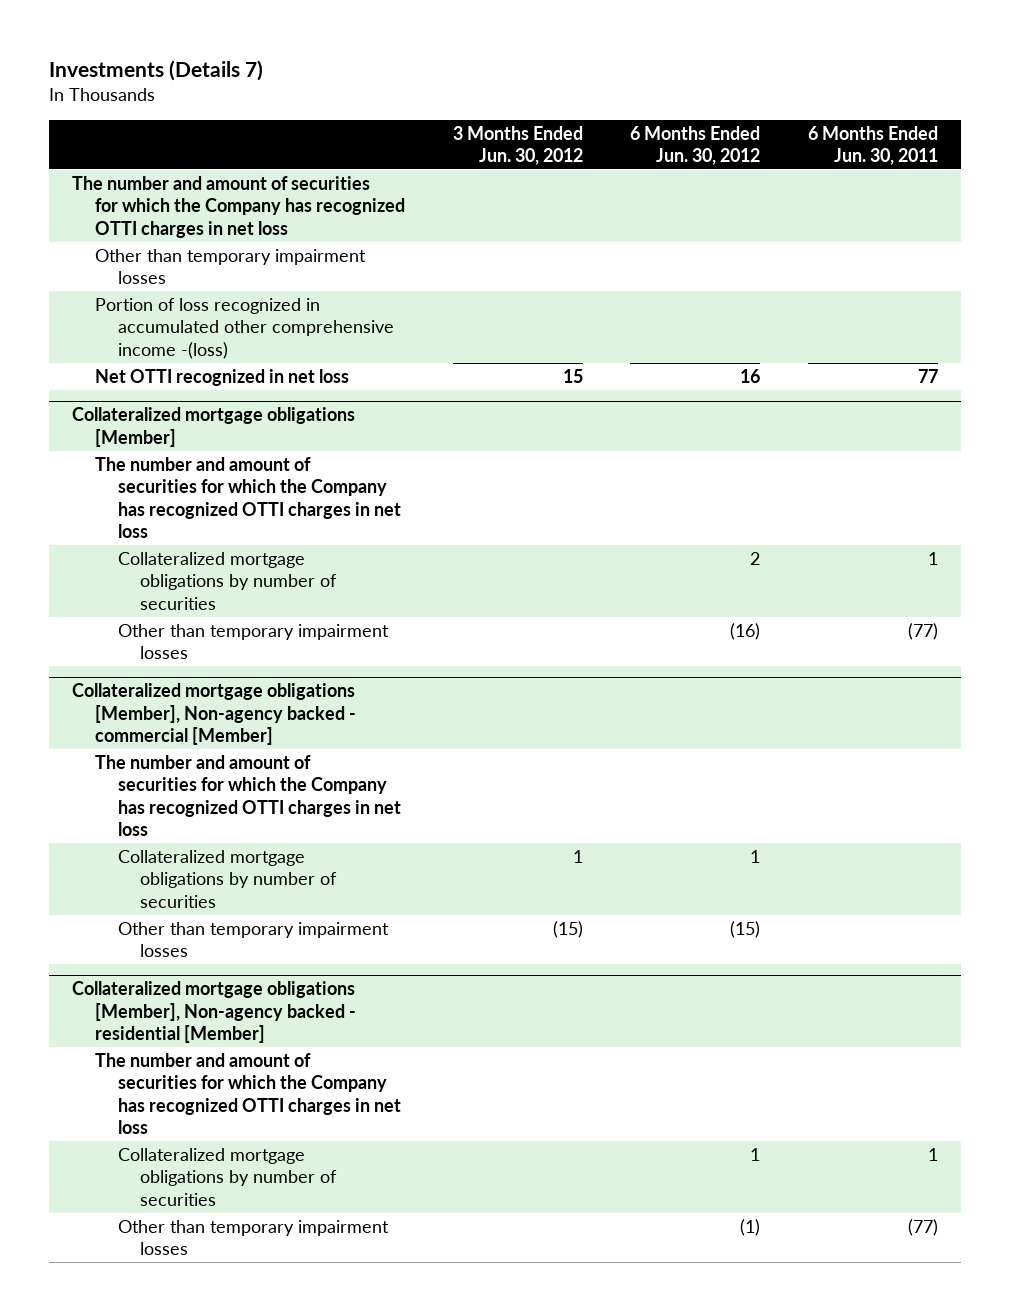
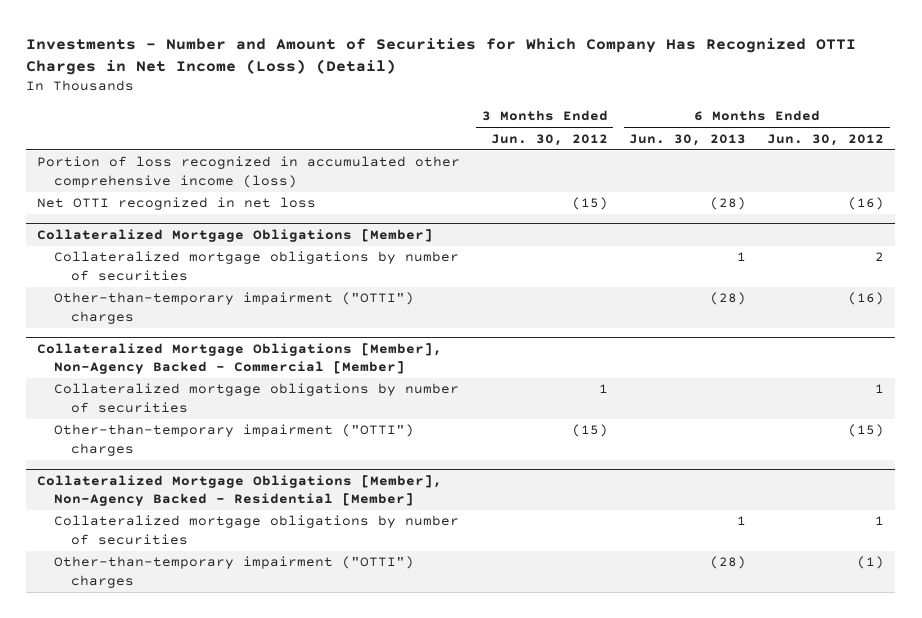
- Investments (Details 7)
+ Investments - Number and Amount of Securities for Which Company Has Recognized OTTI Charges in Net Income (Loss) (Detail)
- | 3 Months Ended Jun. 30, 2012 | 6 Months Ended Jun. 30, 2012 | 6 Months Ended Jun. 30, 2011
+ | 3 Months Ended Jun. 30, 2012 | 6 Months Ended Jun. 30, 2013 | 6 Months Ended Jun. 30, 2012
- The number and amount of securities for which the Company has recognized OTTI charges in net loss
- Other than temporary impairment losses
- Portion of loss recognized in accumulated other comprehensive income -(loss)
- Net OTTI recognized in net loss | 15 | 16 | 77
- Collateralized mortgage obligations [Member]
- The number and amount of securities for which the Company has recognized OTTI charges in net loss
+ Portion of loss recognized in accumulated other comprehensive income (loss)
+ Net OTTI recognized in net loss | (15) | (28) | (16)
+ Collateralized Mortgage Obligations [Member]
- Other than temporary impairment losses | | (16) | (77)
- Collateralized mortgage obligations [Member], Non-agency backed - commercial [Member]
- The number and amount of securities for which the Company has recognized OTTI charges in net loss
+ Other-than-temporary impairment ("OTTI") charges | | (28) | (16)
+ Collateralized Mortgage Obligations [Member], Non-Agency Backed - Commercial [Member]
- Other than temporary impairment losses | (15) | (15) |
- Collateralized mortgage obligations [Member], Non-agency backed - residential [Member]
- The number and amount of securities for which the Company has recognized OTTI charges in net loss
+ Other-than-temporary impairment ("OTTI") charges | (15) | | (15)
+ Collateralized Mortgage Obligations [Member], Non-Agency Backed - Residential [Member]
- Other than temporary impairment losses | | (1) | (77)
+ Other-than-temporary impairment ("OTTI") charges | | (28) | (1)

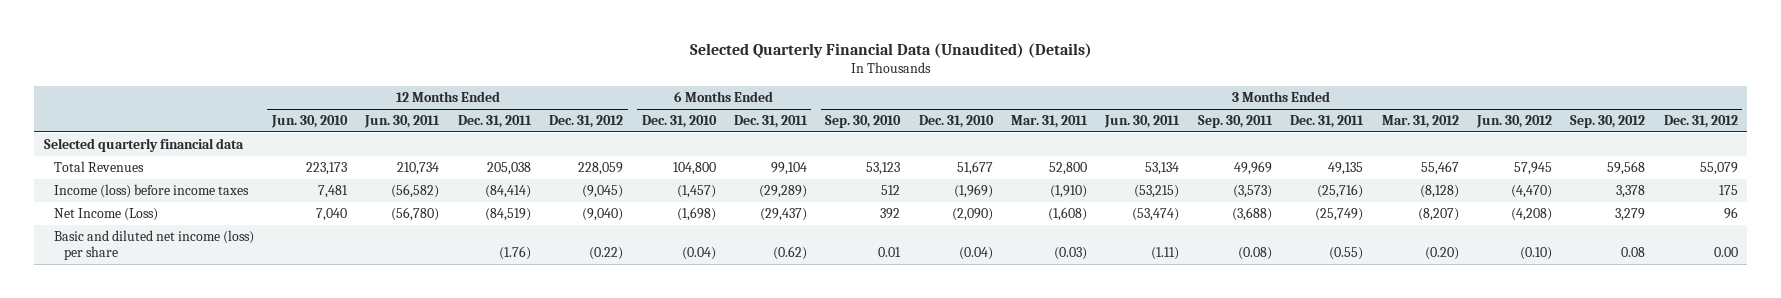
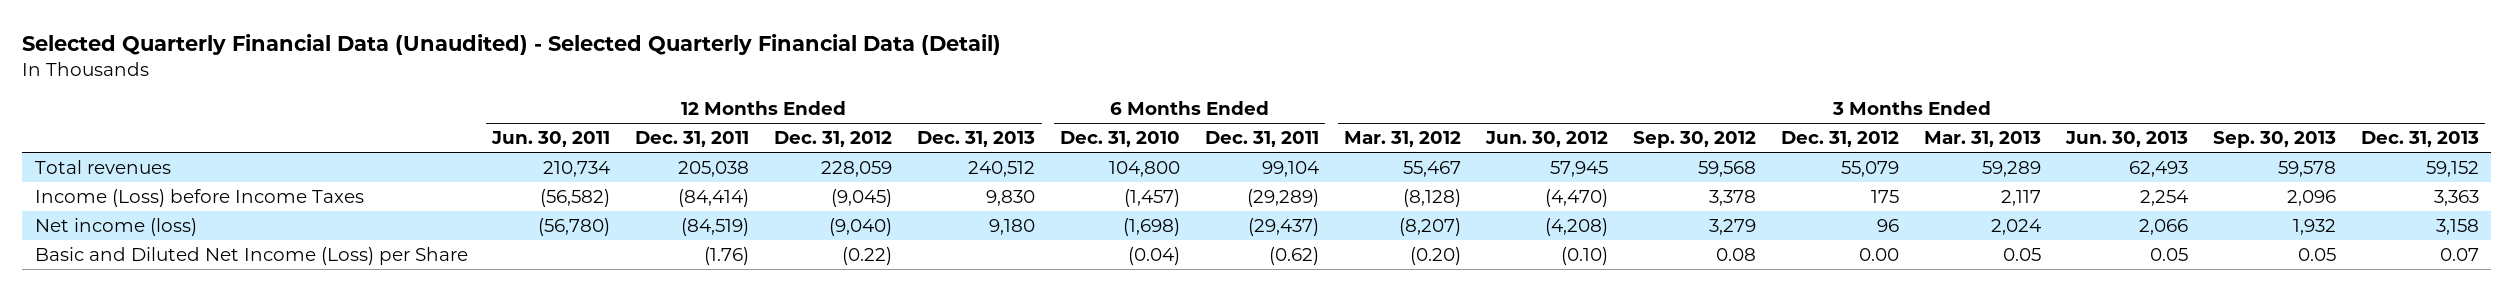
- Selected Quarterly Financial Data (Unaudited) (Details)
+ Selected Quarterly Financial Data (Unaudited) - Selected Quarterly Financial Data (Detail)
- | 12 Months Ended Jun. 30, 2010 | 12 Months Ended Jun. 30, 2011 | 12 Months Ended Dec. 31, 2011 | 12 Months Ended Dec. 31, 2012 | 6 Months Ended Dec. 31, 2010 | 6 Months Ended Dec. 31, 2011 | 3 Months Ended Sep. 30, 2010 | 3 Months Ended Dec. 31, 2010 | 3 Months Ended Mar. 31, 2011 | 3 Months Ended Jun. 30, 2011 | 3 Months Ended Sep. 30, 2011 | 3 Months Ended Dec. 31, 2011 | 3 Months Ended Mar. 31, 2012 | 3 Months Ended Jun. 30, 2012 | 3 Months Ended Sep. 30, 2012 | 3 Months Ended Dec. 31, 2012
+ | 12 Months Ended Jun. 30, 2011 | 12 Months Ended Dec. 31, 2011 | 12 Months Ended Dec. 31, 2012 | 12 Months Ended Dec. 31, 2013 | 6 Months Ended Dec. 31, 2010 | 6 Months Ended Dec. 31, 2011 | 3 Months Ended Mar. 31, 2012 | 3 Months Ended Jun. 30, 2012 | 3 Months Ended Sep. 30, 2012 | 3 Months Ended Dec. 31, 2012 | 3 Months Ended Mar. 31, 2013 | 3 Months Ended Jun. 30, 2013 | 3 Months Ended Sep. 30, 2013 | 3 Months Ended Dec. 31, 2013
- Selected quarterly financial data
- Total Revenues | 223,173 | 210,734 | 205,038 | 228,059 | 104,800 | 99,104 | 53,123 | 51,677 | 52,800 | 53,134 | 49,969 | 49,135 | 55,467 | 57,945 | 59,568 | 55,079
- Income (loss) before income taxes | 7,481 | (56,582) | (84,414) | (9,045) | (1,457) | (29,289) | 512 | (1,969) | (1,910) | (53,215) | (3,573) | (25,716) | (8,128) | (4,470) | 3,378 | 175
- Net Income (Loss) | 7,040 | (56,780) | (84,519) | (9,040) | (1,698) | (29,437) | 392 | (2,090) | (1,608) | (53,474) | (3,688) | (25,749) | (8,207) | (4,208) | 3,279 | 96
- Basic and diluted net income (loss) per share | | | (1.76) | (0.22) | (0.04) | (0.62) | 0.01 | (0.04) | (0.03) | (1.11) | (0.08) | (0.55) | (0.20) | (0.10) | 0.08 | 0.00
+ Total revenues | 210,734 | 205,038 | 228,059 | 240,512 | 104,800 | 99,104 | 55,467 | 57,945 | 59,568 | 55,079 | 59,289 | 62,493 | 59,578 | 59,152
+ Income (Loss) before Income Taxes | (56,582) | (84,414) | (9,045) | 9,830 | (1,457) | (29,289) | (8,128) | (4,470) | 3,378 | 175 | 2,117 | 2,254 | 2,096 | 3,363
+ Net income (loss) | (56,780) | (84,519) | (9,040) | 9,180 | (1,698) | (29,437) | (8,207) | (4,208) | 3,279 | 96 | 2,024 | 2,066 | 1,932 | 3,158
+ Basic and Diluted Net Income (Loss) per Share | | (1.76) | (0.22) | | (0.04) | (0.62) | (0.20) | (0.10) | 0.08 | 0.00 | 0.05 | 0.05 | 0.05 | 0.07

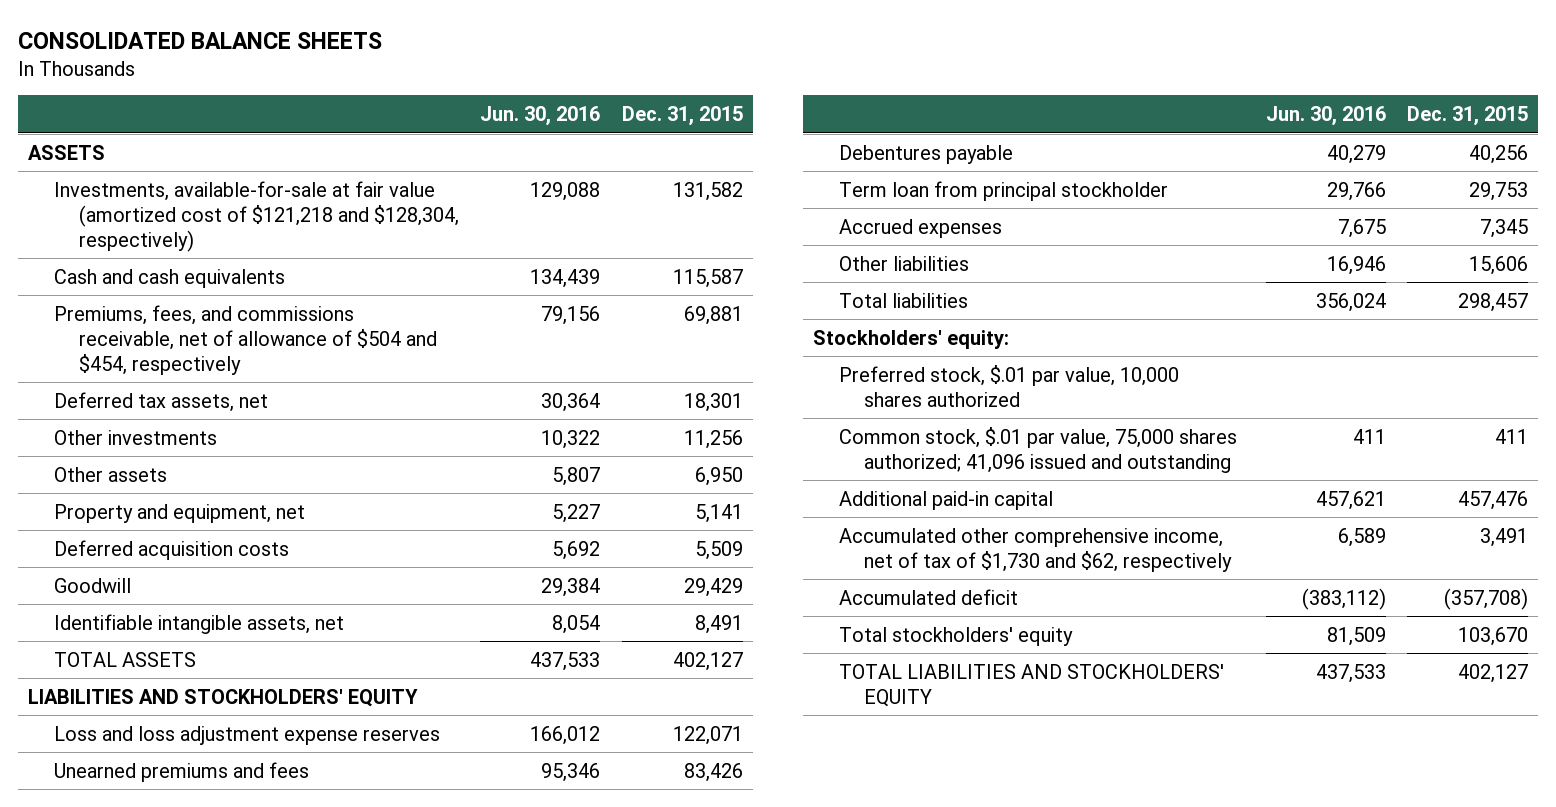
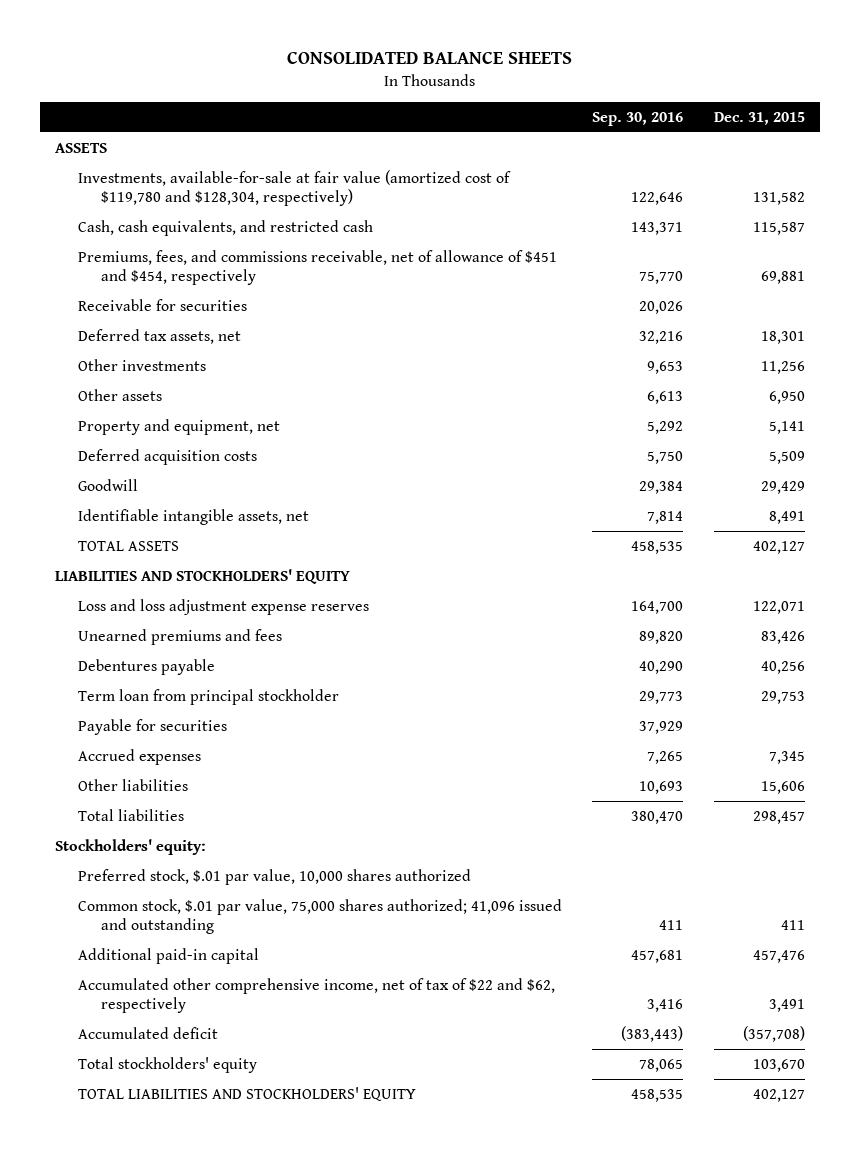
- | Jun. 30, 2016 | Dec. 31, 2015
+ | Sep. 30, 2016 | Dec. 31, 2015
- Investments, available-for-sale at fair value (amortized cost of $121,218 and $128,304, respectively) | 129,088 | 131,582
- Cash and cash equivalents | 134,439 | 115,587
- Premiums, fees, and commissions receivable, net of allowance of $504 and $454, respectively | 79,156 | 69,881
+ Investments, available-for-sale at fair value (amortized cost of $119,780 and $128,304, respectively) | 122,646 | 131,582
+ Cash, cash equivalents, and restricted cash | 143,371 | 115,587
+ Premiums, fees, and commissions receivable, net of allowance of $451 and $454, respectively | 75,770 | 69,881
+ Receivable for securities | 20,026 |
+ Payable for securities | 37,929 |
- Accumulated other comprehensive income, net of tax of $1,730 and $62, respectively | 6,589 | 3,491
+ Accumulated other comprehensive income, net of tax of $22 and $62, respectively | 3,416 | 3,491

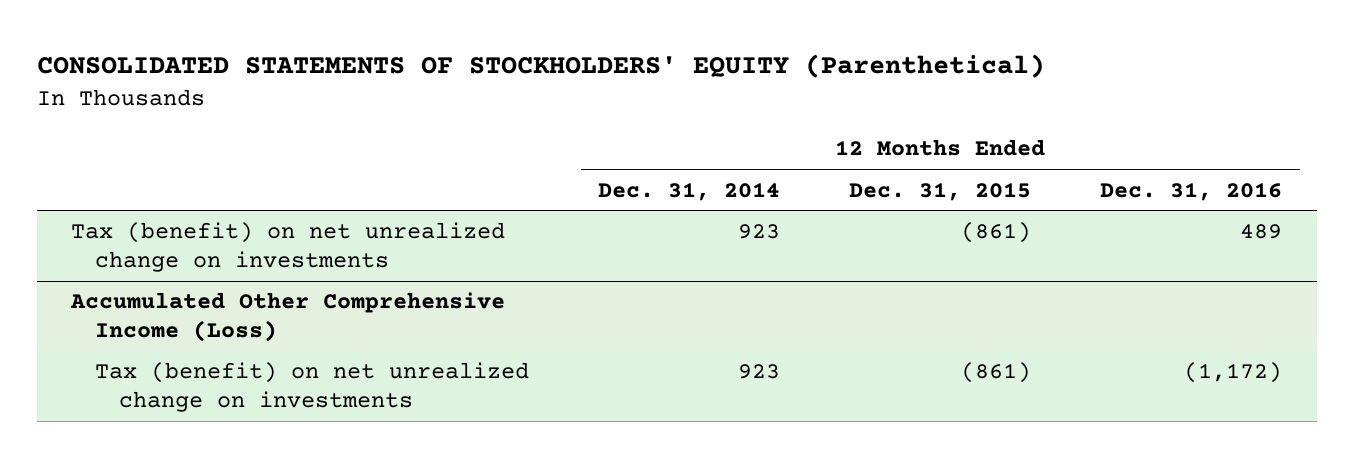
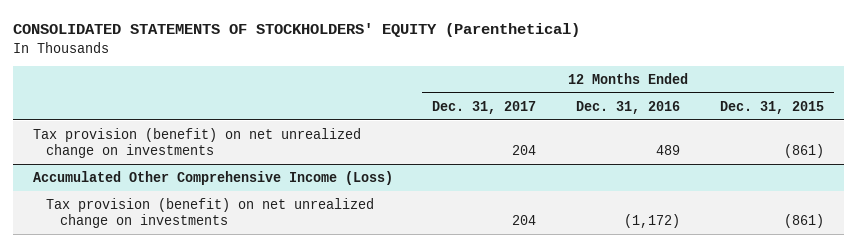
- | 12 Months Ended Dec. 31, 2014 | 12 Months Ended Dec. 31, 2015 | 12 Months Ended Dec. 31, 2016
+ | 12 Months Ended Dec. 31, 2017 | 12 Months Ended Dec. 31, 2016 | 12 Months Ended Dec. 31, 2015
- Tax (benefit) on net unrealized change on investments | 923 | (861) | 489
+ Tax provision (benefit) on net unrealized change on investments | 204 | 489 | (861)
@ Accumulated Other Comprehensive Income (Loss)
- Tax (benefit) on net unrealized change on investments | 923 | (861) | (1,172)
+ Tax provision (benefit) on net unrealized change on investments | 204 | (1,172) | (861)

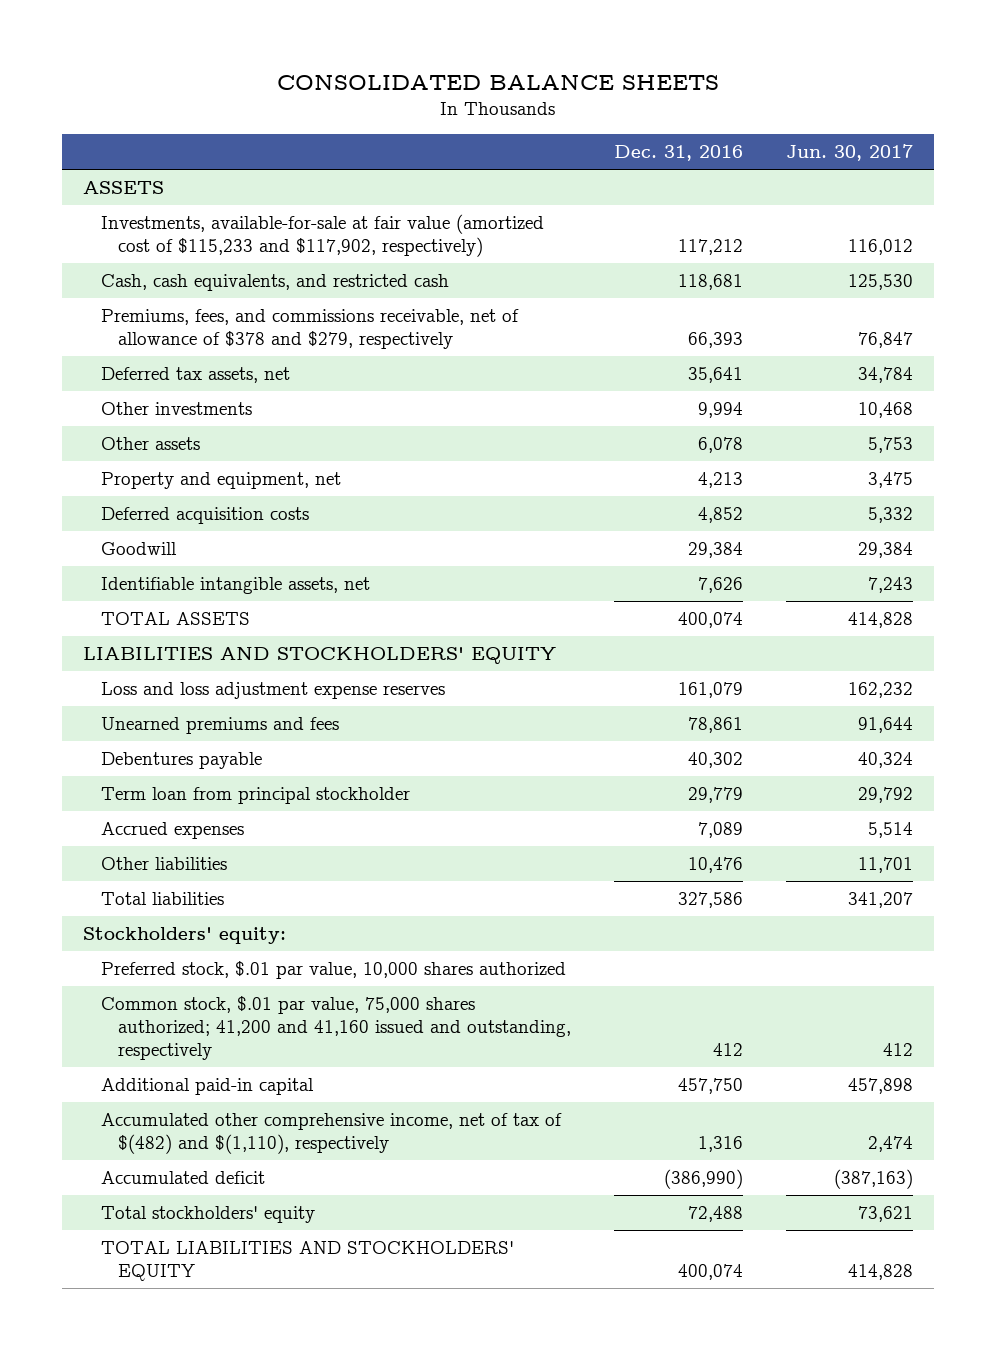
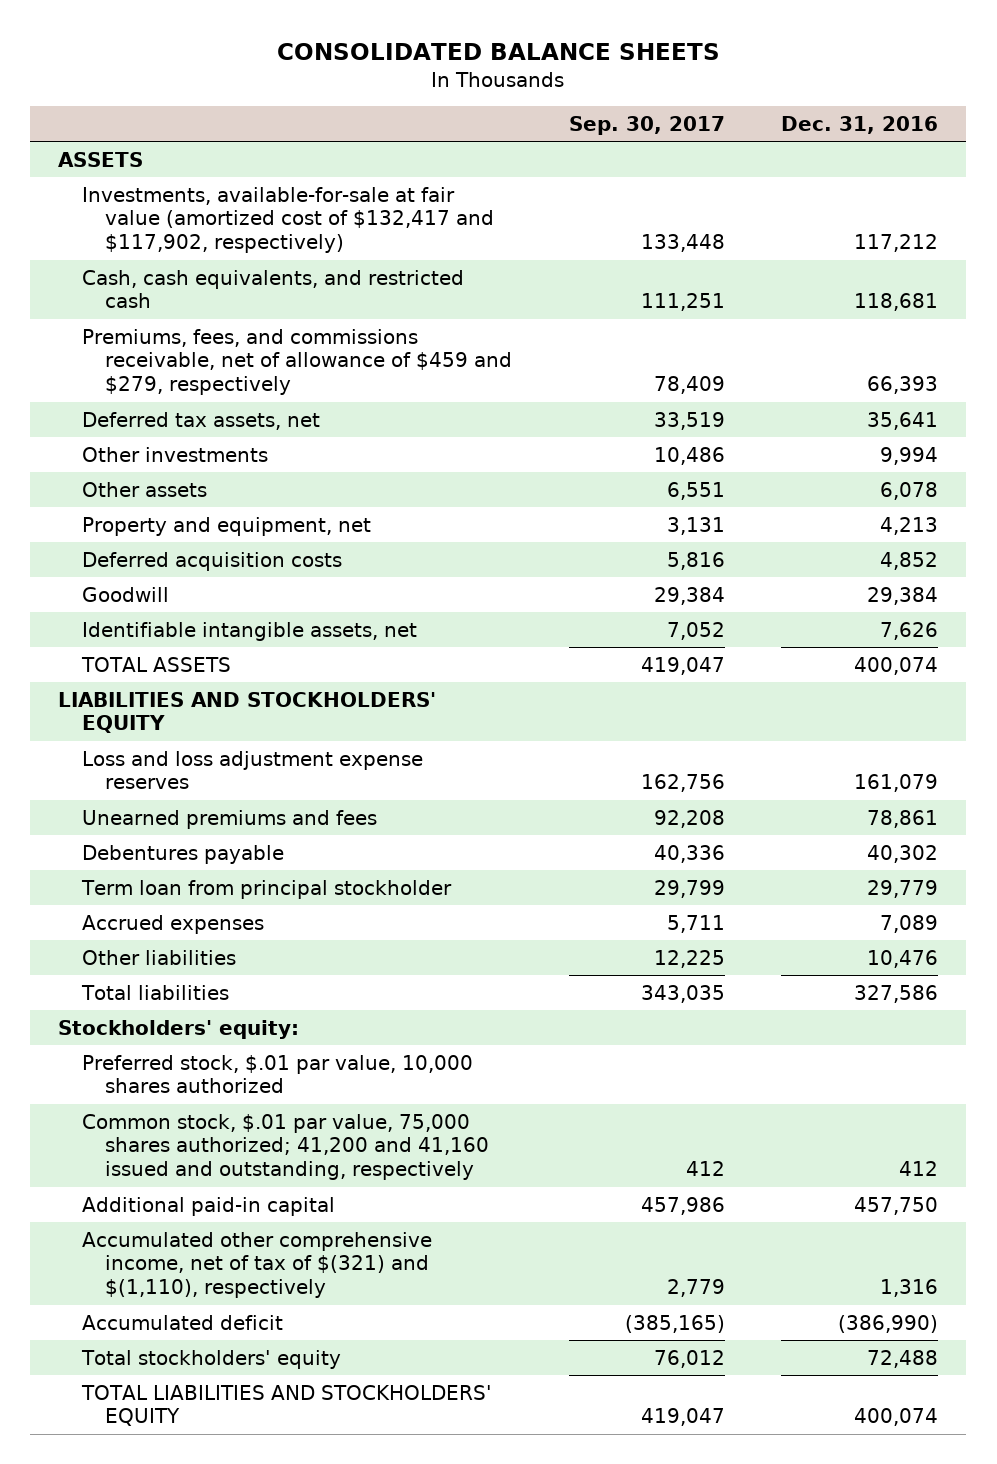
- | Dec. 31, 2016 | Jun. 30, 2017
+ | Sep. 30, 2017 | Dec. 31, 2016
- Investments, available-for-sale at fair value (amortized cost of $115,233 and $117,902, respectively) | 117,212 | 116,012
+ Investments, available-for-sale at fair value (amortized cost of $132,417 and $117,902, respectively) | 133,448 | 117,212
- Premiums, fees, and commissions receivable, net of allowance of $378 and $279, respectively | 66,393 | 76,847
+ Premiums, fees, and commissions receivable, net of allowance of $459 and $279, respectively | 78,409 | 66,393
- Accumulated other comprehensive income, net of tax of $(482) and $(1,110), respectively | 1,316 | 2,474
+ Accumulated other comprehensive income, net of tax of $(321) and $(1,110), respectively | 2,779 | 1,316

